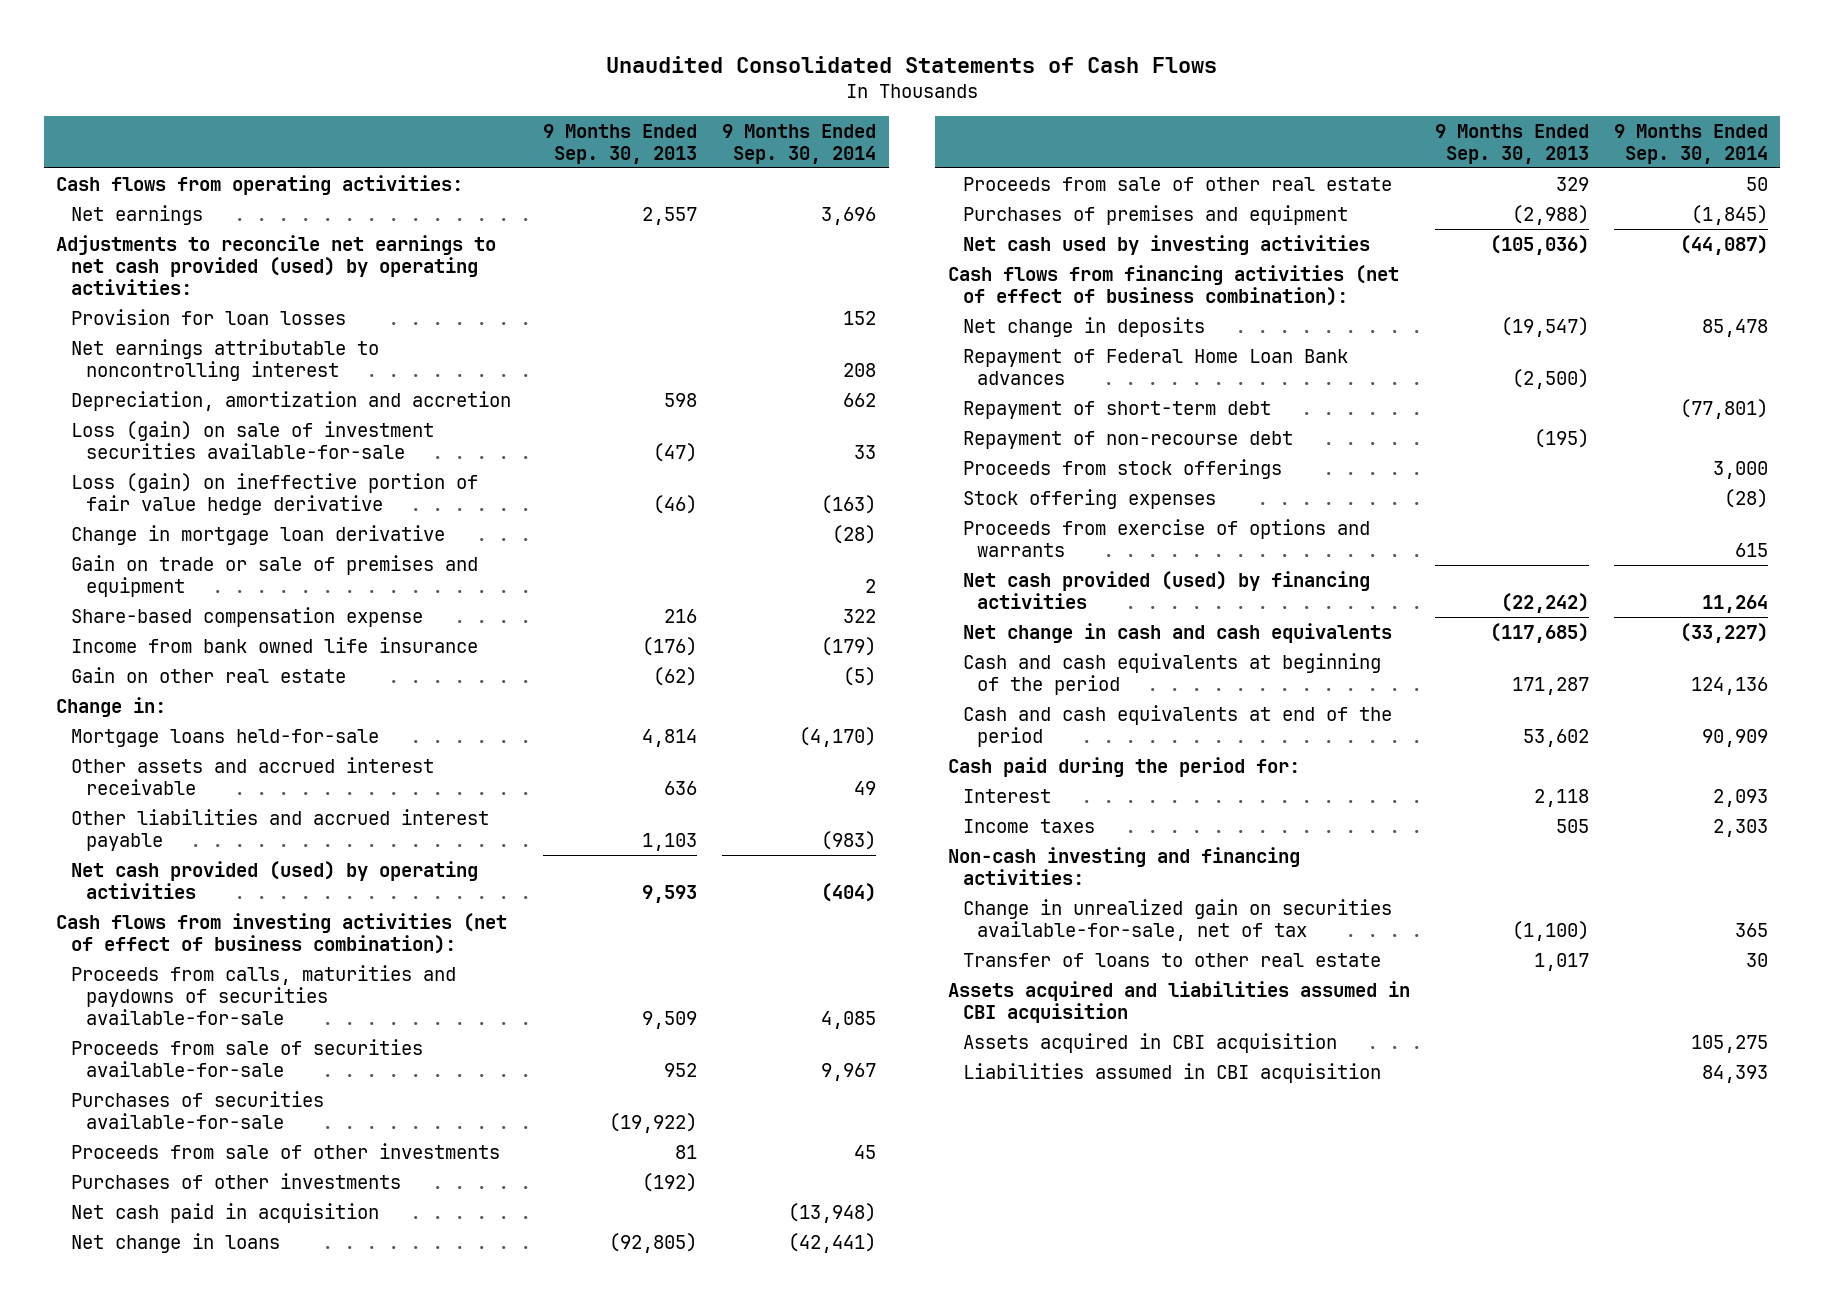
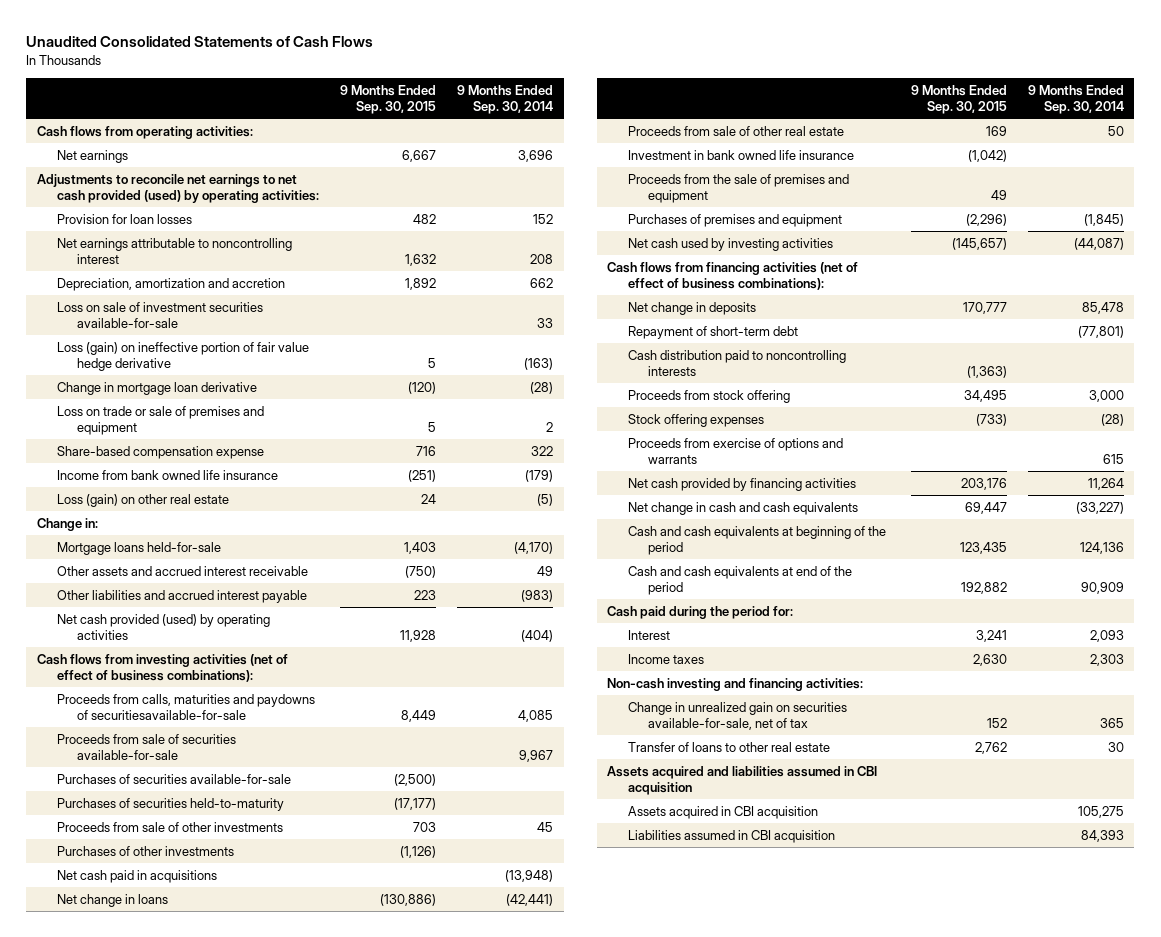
- | 9 Months Ended Sep. 30, 2013 | 9 Months Ended Sep. 30, 2014
+ | 9 Months Ended Sep. 30, 2015 | 9 Months Ended Sep. 30, 2014
- Loss (gain) on sale of investment securities available-for-sale | (47) | 33
+ Loss on sale of investment securities available-for-sale | | 33
- Gain on trade or sale of premises and equipment | | 2
+ Loss on trade or sale of premises and equipment | 5 | 2
- Gain on other real estate | (62) | (5)
+ Loss (gain) on other real estate | 24 | (5)
- Cash flows from investing activities (net of effect of business combination):
- Proceeds from calls, maturities and paydowns of securities available-for-sale | 9,509 | 4,085
+ Cash flows from investing activities (net of effect of business combinations):
+ Proceeds from calls, maturities and paydowns of securitiesavailable-for-sale | 8,449 | 4,085
+ Purchases of securities held-to-maturity | (17,177) |
- Net cash paid in acquisition | | (13,948)
+ Net cash paid in acquisitions | | (13,948)
+ Investment in bank owned life insurance | (1,042) |
+ Proceeds from the sale of premises and equipment | 49 |
- Cash flows from financing activities (net of effect of business combination):
+ Cash flows from financing activities (net of effect of business combinations):
- Repayment of Federal Home Loan Bank advances | (2,500) |
- Repayment of non-recourse debt | (195) |
- Proceeds from stock offerings | | 3,000
+ Cash distribution paid to noncontrolling interests | (1,363) |
+ Proceeds from stock offering | 34,495 | 3,000
- Net cash provided (used) by financing activities | (22,242) | 11,264
+ Net cash provided by financing activities | 203,176 | 11,264

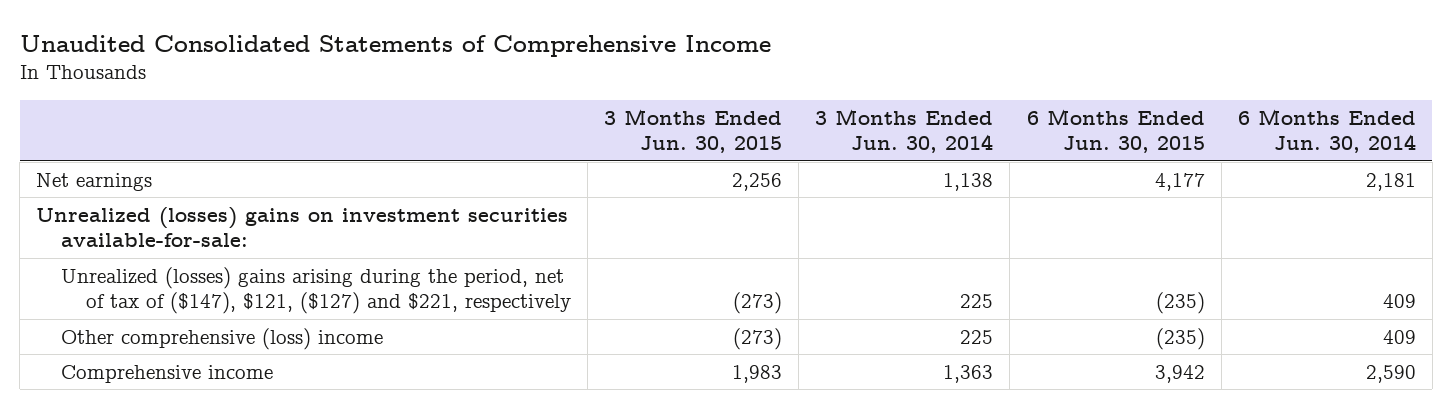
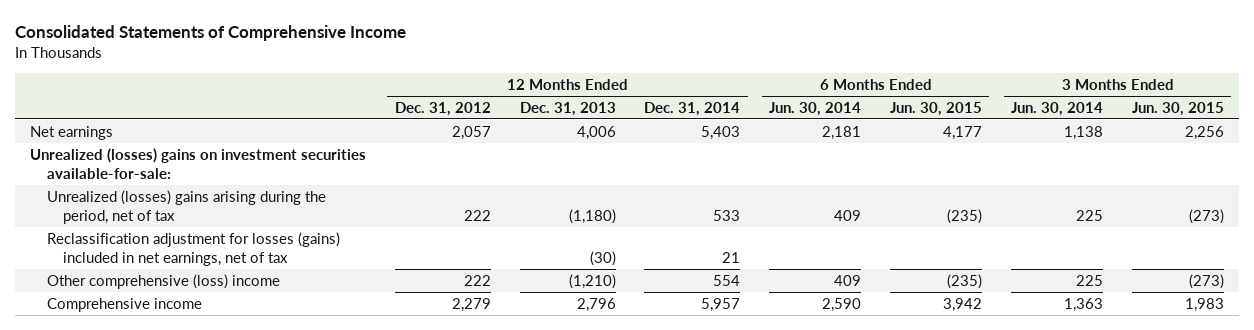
- Unaudited Consolidated Statements of Comprehensive Income
+ Consolidated Statements of Comprehensive Income
- | 3 Months Ended Jun. 30, 2015 | 3 Months Ended Jun. 30, 2014 | 6 Months Ended Jun. 30, 2015 | 6 Months Ended Jun. 30, 2014
+ | 12 Months Ended Dec. 31, 2012 | 12 Months Ended Dec. 31, 2013 | 12 Months Ended Dec. 31, 2014 | 6 Months Ended Jun. 30, 2014 | 6 Months Ended Jun. 30, 2015 | 3 Months Ended Jun. 30, 2014 | 3 Months Ended Jun. 30, 2015
- Unrealized (losses) gains arising during the period, net of tax of ($147), $121, ($127) and $221, respectively | (273) | 225 | (235) | 409
+ Unrealized (losses) gains arising during the period, net of tax | 222 | (1,180) | 533 | 409 | (235) | 225 | (273)
+ Reclassification adjustment for losses (gains) included in net earnings, net of tax | | (30) | 21 | | | |

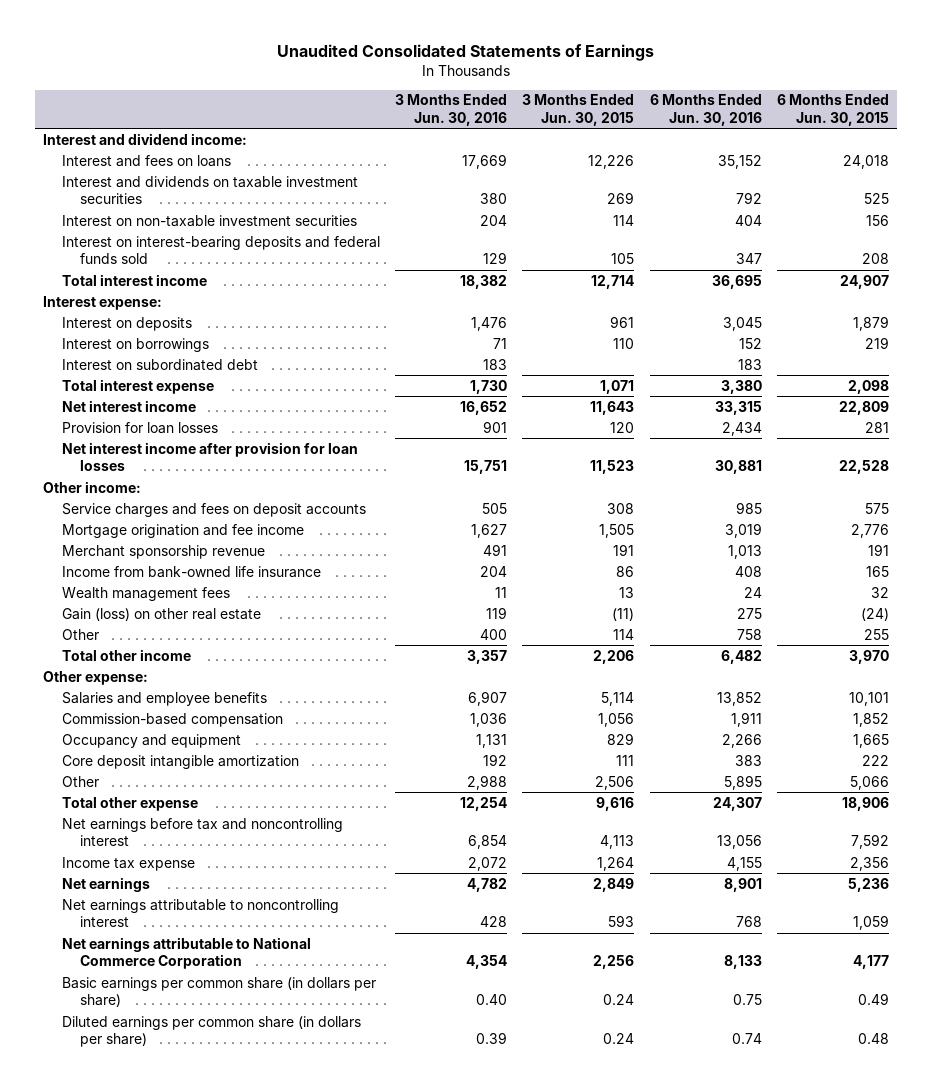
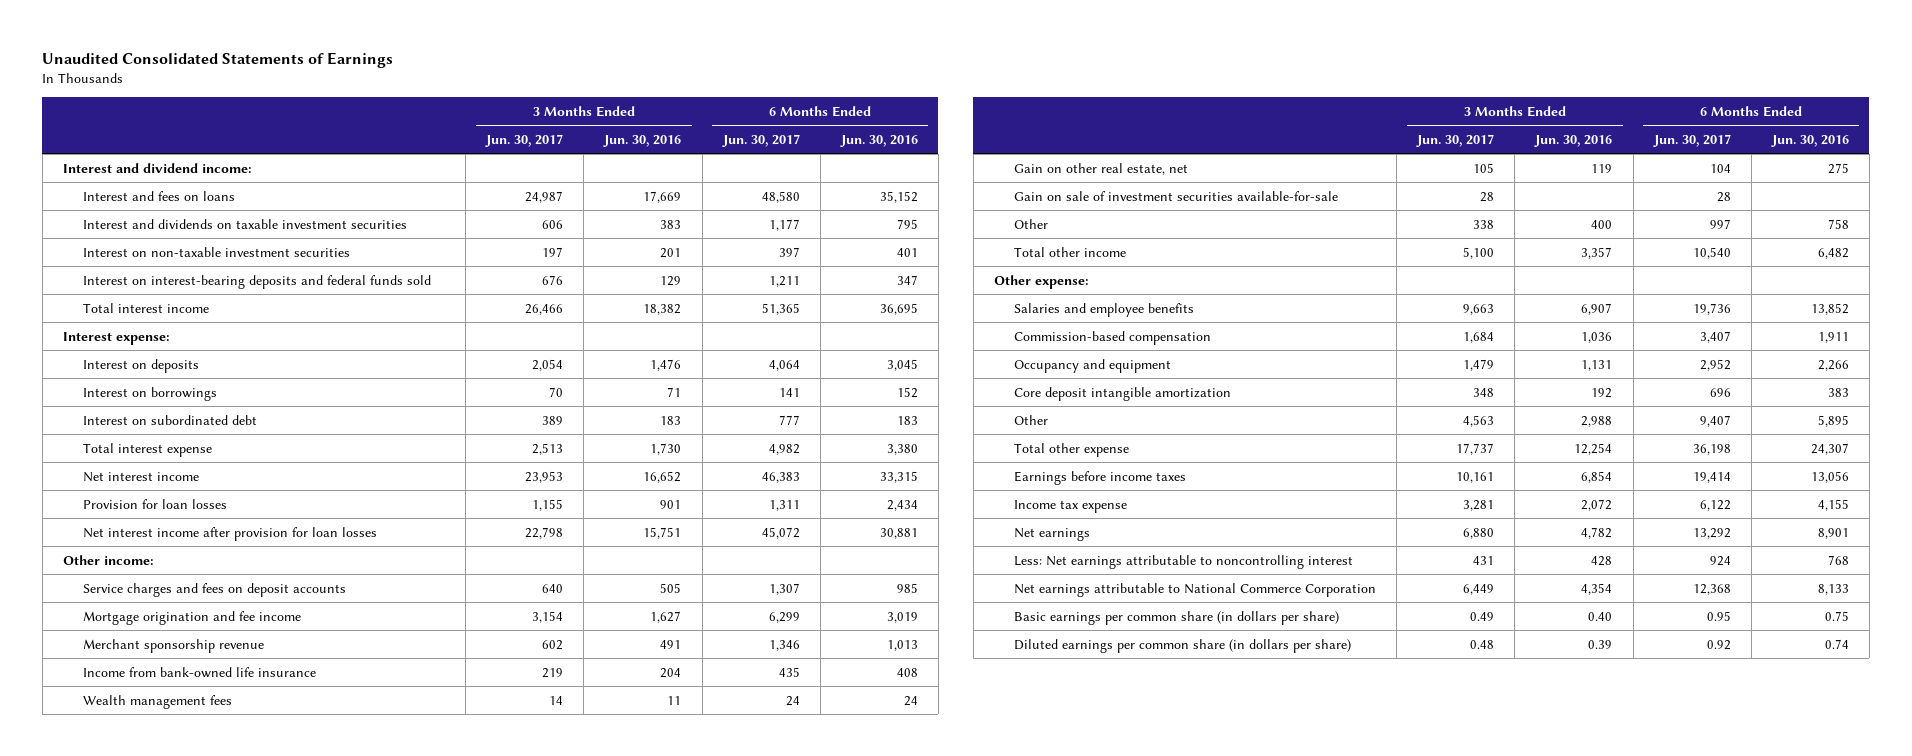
- | 3 Months Ended Jun. 30, 2016 | 3 Months Ended Jun. 30, 2015 | 6 Months Ended Jun. 30, 2016 | 6 Months Ended Jun. 30, 2015
+ | 3 Months Ended Jun. 30, 2017 | 3 Months Ended Jun. 30, 2016 | 6 Months Ended Jun. 30, 2017 | 6 Months Ended Jun. 30, 2016
- Interest and dividends on taxable investment securities | 380 | 269 | 792 | 525
- Interest on non-taxable investment securities | 204 | 114 | 404 | 156
+ Interest and dividends on taxable investment securities | 606 | 383 | 1,177 | 795
+ Interest on non-taxable investment securities | 197 | 201 | 397 | 401
- Gain (loss) on other real estate | 119 | (11) | 275 | (24)
+ Gain on other real estate, net | 105 | 119 | 104 | 275
+ Gain on sale of investment securities available-for-sale | 28 | | 28 |
- Net earnings before tax and noncontrolling interest | 6,854 | 4,113 | 13,056 | 7,592
+ Earnings before income taxes | 10,161 | 6,854 | 19,414 | 13,056
- Net earnings attributable to noncontrolling interest | 428 | 593 | 768 | 1,059
+ Less: Net earnings attributable to noncontrolling interest | 431 | 428 | 924 | 768

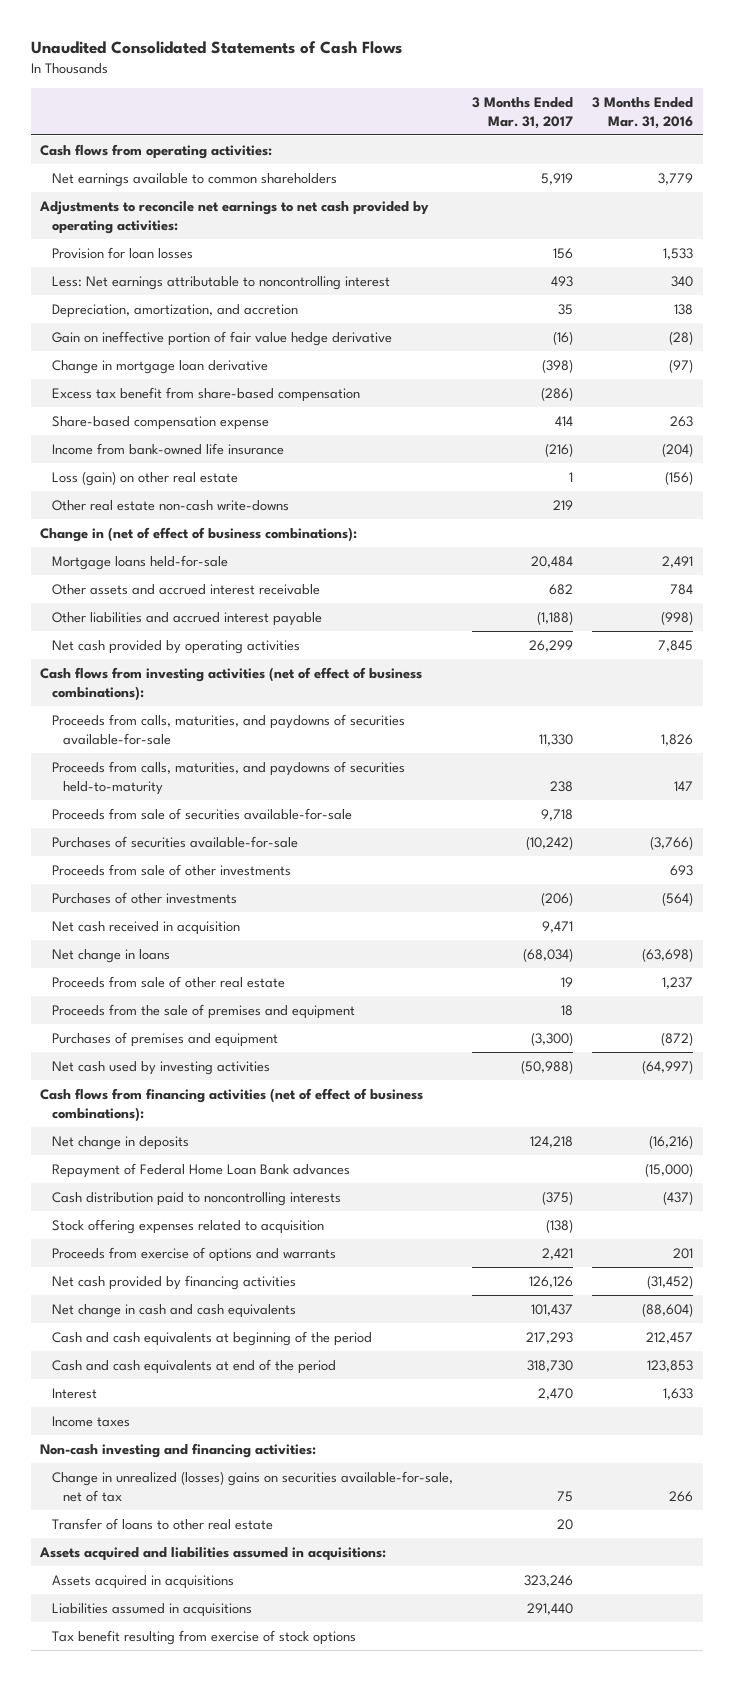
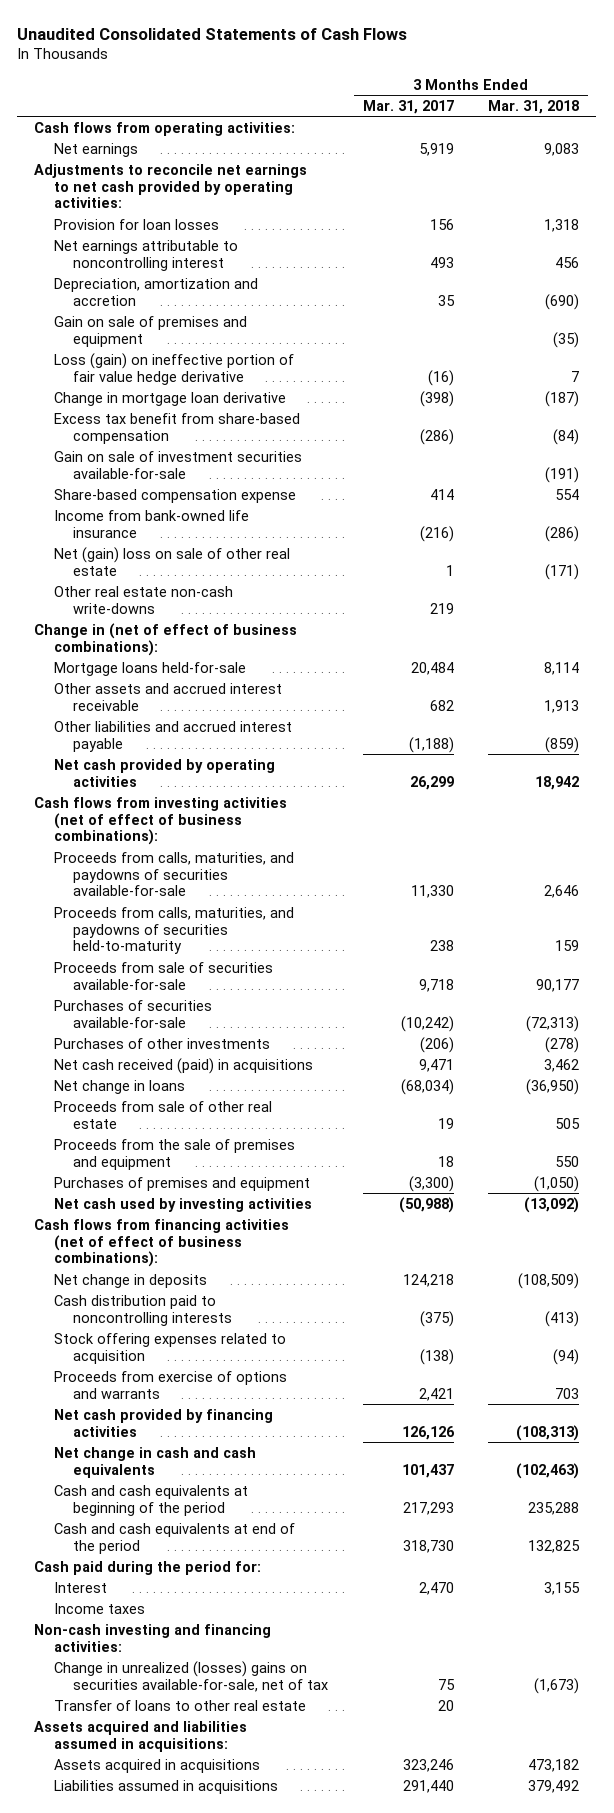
- | 3 Months Ended Mar. 31, 2017 | 3 Months Ended Mar. 31, 2016
+ | 3 Months Ended Mar. 31, 2017 | 3 Months Ended Mar. 31, 2018
- Net earnings available to common shareholders | 5,919 | 3,779
+ Net earnings | 5,919 | 9,083
- Less: Net earnings attributable to noncontrolling interest | 493 | 340
- Depreciation, amortization, and accretion | 35 | 138
- Gain on ineffective portion of fair value hedge derivative | (16) | (28)
+ Net earnings attributable to noncontrolling interest | 493 | 456
+ Depreciation, amortization and accretion | 35 | (690)
+ Gain on sale of premises and equipment | | (35)
+ Loss (gain) on ineffective portion of fair value hedge derivative | (16) | 7
+ Gain on sale of investment securities available-for-sale | | (191)
- Loss (gain) on other real estate | 1 | (156)
+ Net (gain) loss on sale of other real estate | 1 | (171)
- Proceeds from sale of other investments | | 693
- Net cash received in acquisition | 9,471 |
+ Net cash received (paid) in acquisitions | 9,471 | 3,462
- Repayment of Federal Home Loan Bank advances | | (15,000)
+ Cash paid during the period for:
- Tax benefit resulting from exercise of stock options

